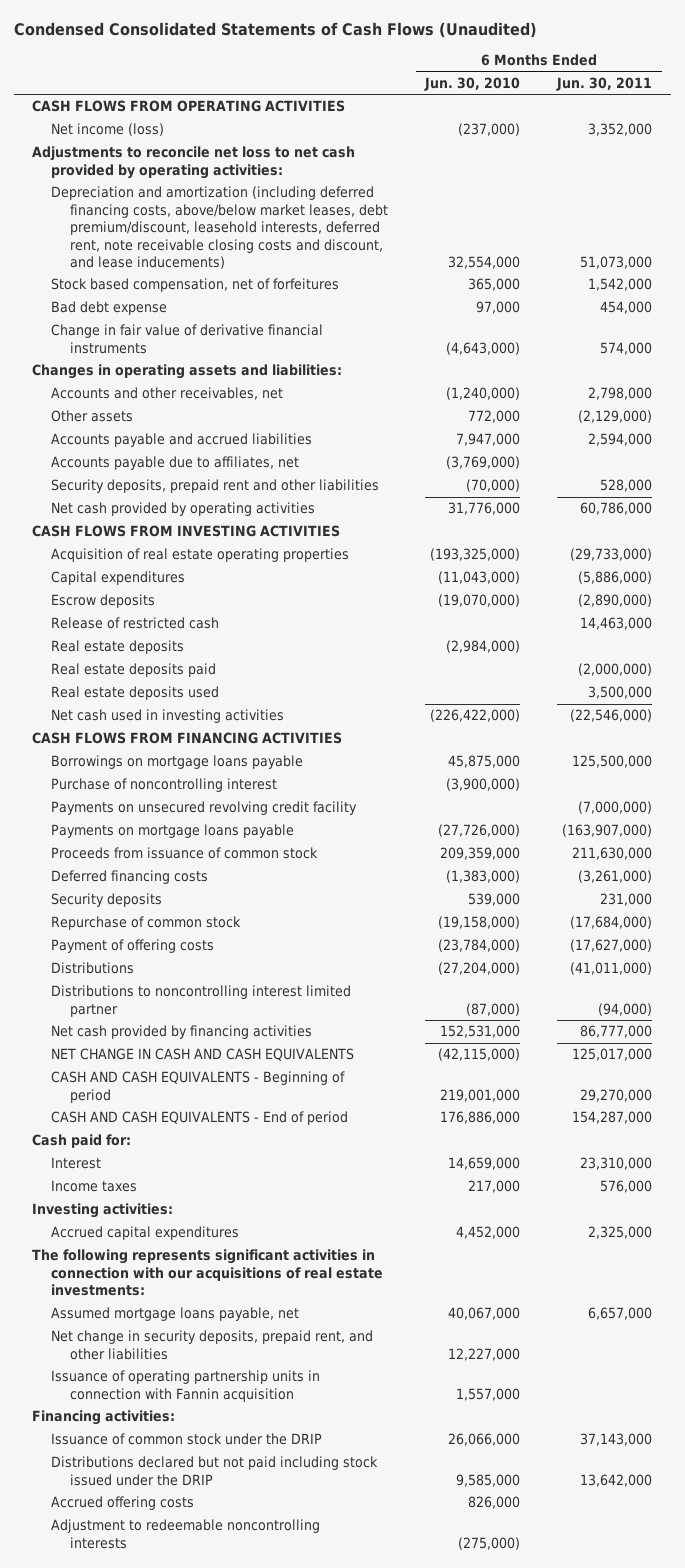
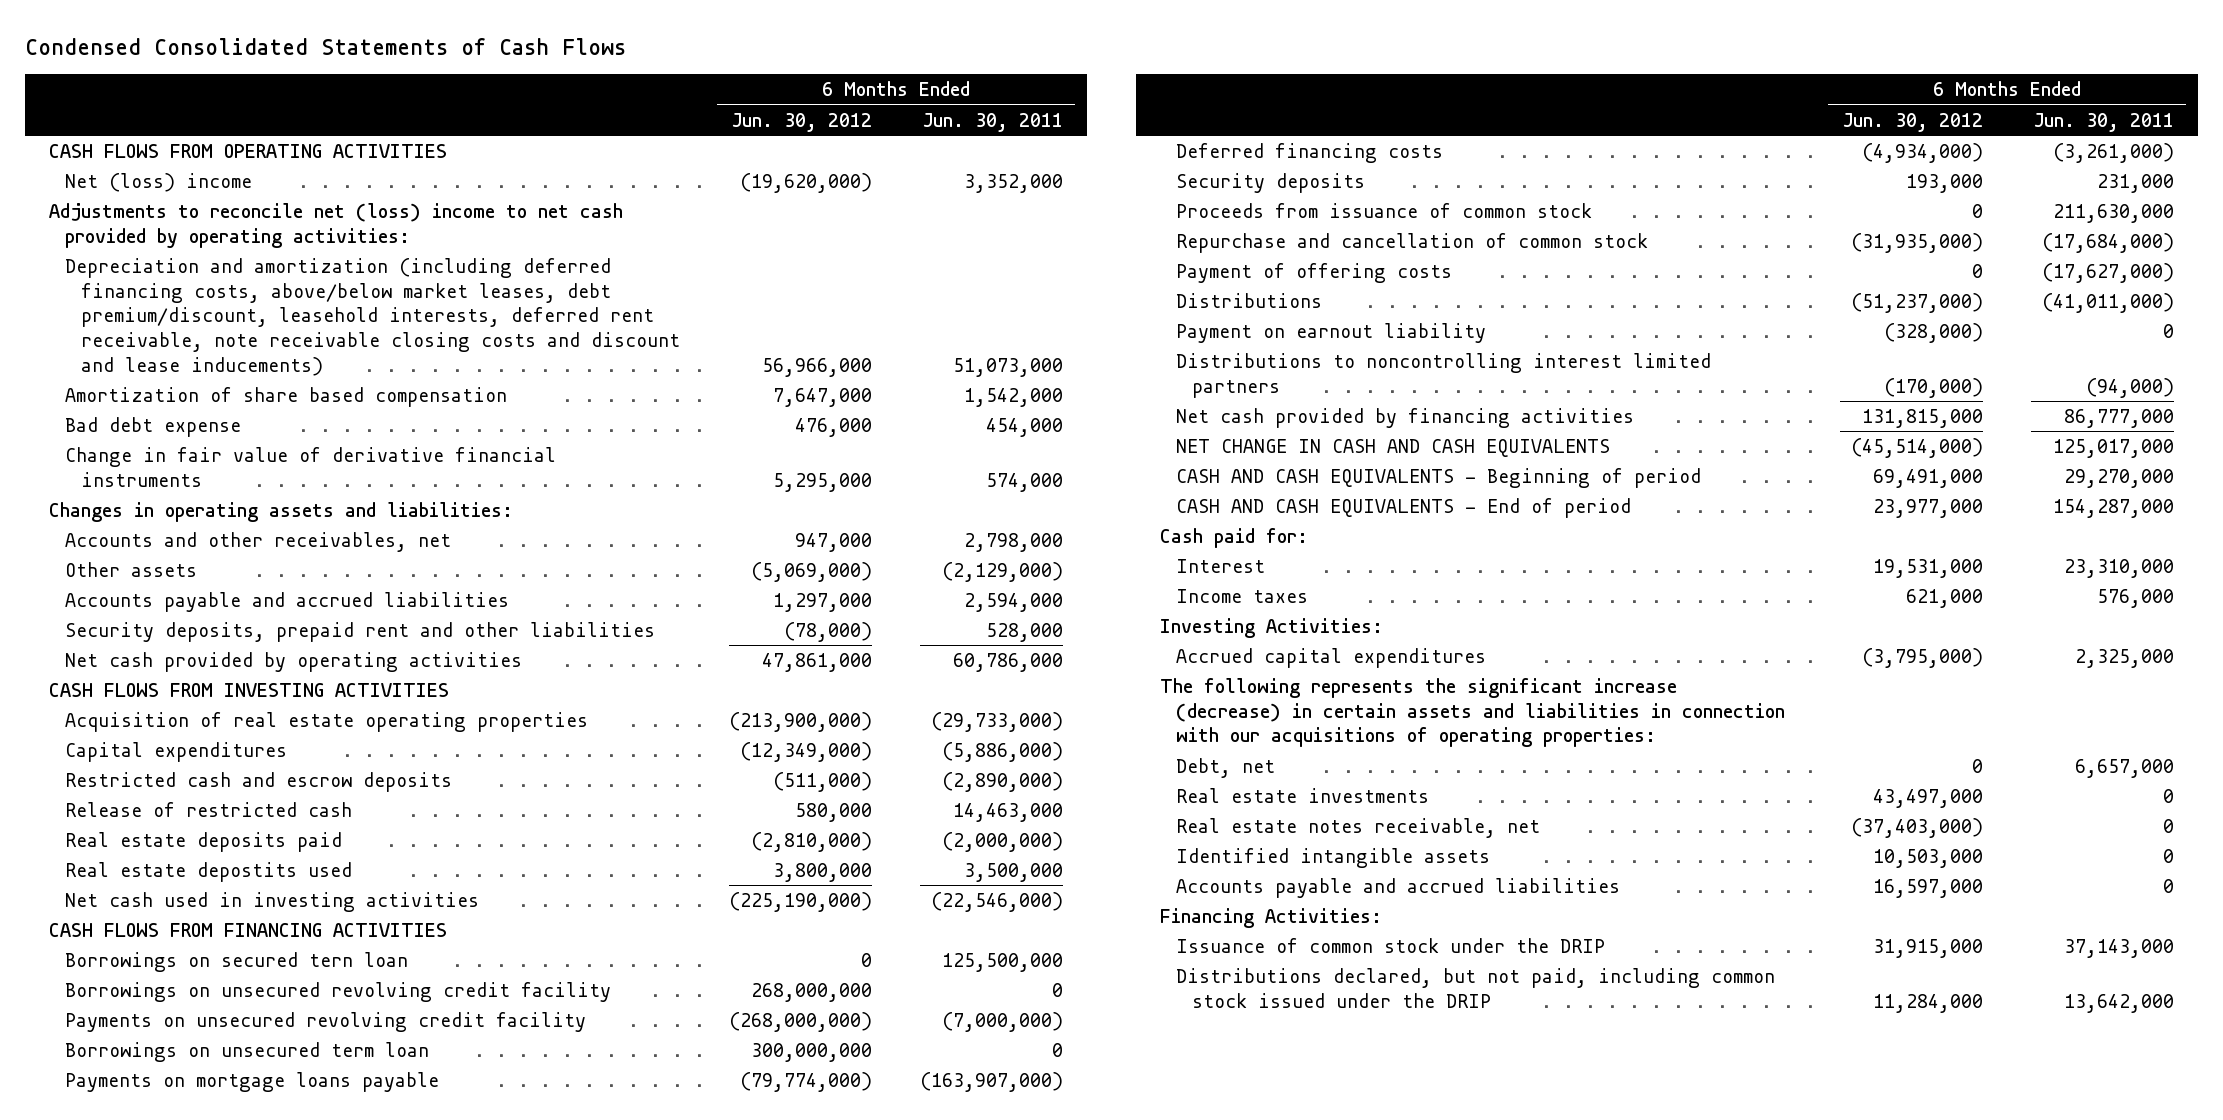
- Condensed Consolidated Statements of Cash Flows (Unaudited)
+ Condensed Consolidated Statements of Cash Flows
- | 6 Months Ended Jun. 30, 2010 | 6 Months Ended Jun. 30, 2011
+ | 6 Months Ended Jun. 30, 2012 | 6 Months Ended Jun. 30, 2011
- Net income (loss) | (237,000) | 3,352,000
- Adjustments to reconcile net loss to net cash provided by operating activities:
- Depreciation and amortization (including deferred financing costs, above/below market leases, debt premium/discount, leasehold interests, deferred rent, note receivable closing costs and discount, and lease inducements) | 32,554,000 | 51,073,000
- Stock based compensation, net of forfeitures | 365,000 | 1,542,000
+ Net (loss) income | (19,620,000) | 3,352,000
+ Adjustments to reconcile net (loss) income to net cash provided by operating activities:
+ Depreciation and amortization (including deferred financing costs, above/below market leases, debt premium/discount, leasehold interests, deferred rent receivable, note receivable closing costs and discount and lease inducements) | 56,966,000 | 51,073,000
+ Amortization of share based compensation | 7,647,000 | 1,542,000
- Accounts payable due to affiliates, net | (3,769,000) |
- Escrow deposits | (19,070,000) | (2,890,000)
+ Restricted cash and escrow deposits | (511,000) | (2,890,000)
- Real estate deposits | (2,984,000) |
- Real estate deposits used | | 3,500,000
+ Real estate depostits used | 3,800,000 | 3,500,000
- Borrowings on mortgage loans payable | 45,875,000 | 125,500,000
- Purchase of noncontrolling interest | (3,900,000) |
+ Borrowings on secured tern loan | 0 | 125,500,000
+ Borrowings on unsecured revolving credit facility | 268,000,000 | 0
+ Borrowings on unsecured term loan | 300,000,000 | 0
- Repurchase of common stock | (19,158,000) | (17,684,000)
moved down: Proceeds from issuance of common stock | 0 | 211,630,000
+ Repurchase and cancellation of common stock | (31,935,000) | (17,684,000)
- Distributions to noncontrolling interest limited partner | (87,000) | (94,000)
+ Payment on earnout liability | (328,000) | 0
+ Distributions to noncontrolling interest limited partners | (170,000) | (94,000)
- Investing activities:
+ Investing Activities:
- The following represents significant activities in connection with our acquisitions of real estate investments:
- Assumed mortgage loans payable, net | 40,067,000 | 6,657,000
- Net change in security deposits, prepaid rent, and other liabilities | 12,227,000 |
- Issuance of operating partnership units in connection with Fannin acquisition | 1,557,000 |
- Financing activities:
+ The following represents the significant increase (decrease) in certain assets and liabilities in connection with our acquisitions of operating properties:
+ Debt, net | 0 | 6,657,000
+ Real estate investments | 43,497,000 | 0
+ Real estate notes receivable, net | (37,403,000) | 0
+ Identified intangible assets | 10,503,000 | 0
+ Accounts payable and accrued liabilities | 16,597,000 | 0
+ Financing Activities:
- Distributions declared but not paid including stock issued under the DRIP | 9,585,000 | 13,642,000
- Accrued offering costs | 826,000 |
- Adjustment to redeemable noncontrolling interests | (275,000) |
+ Distributions declared, but not paid, including common stock issued under the DRIP | 11,284,000 | 13,642,000

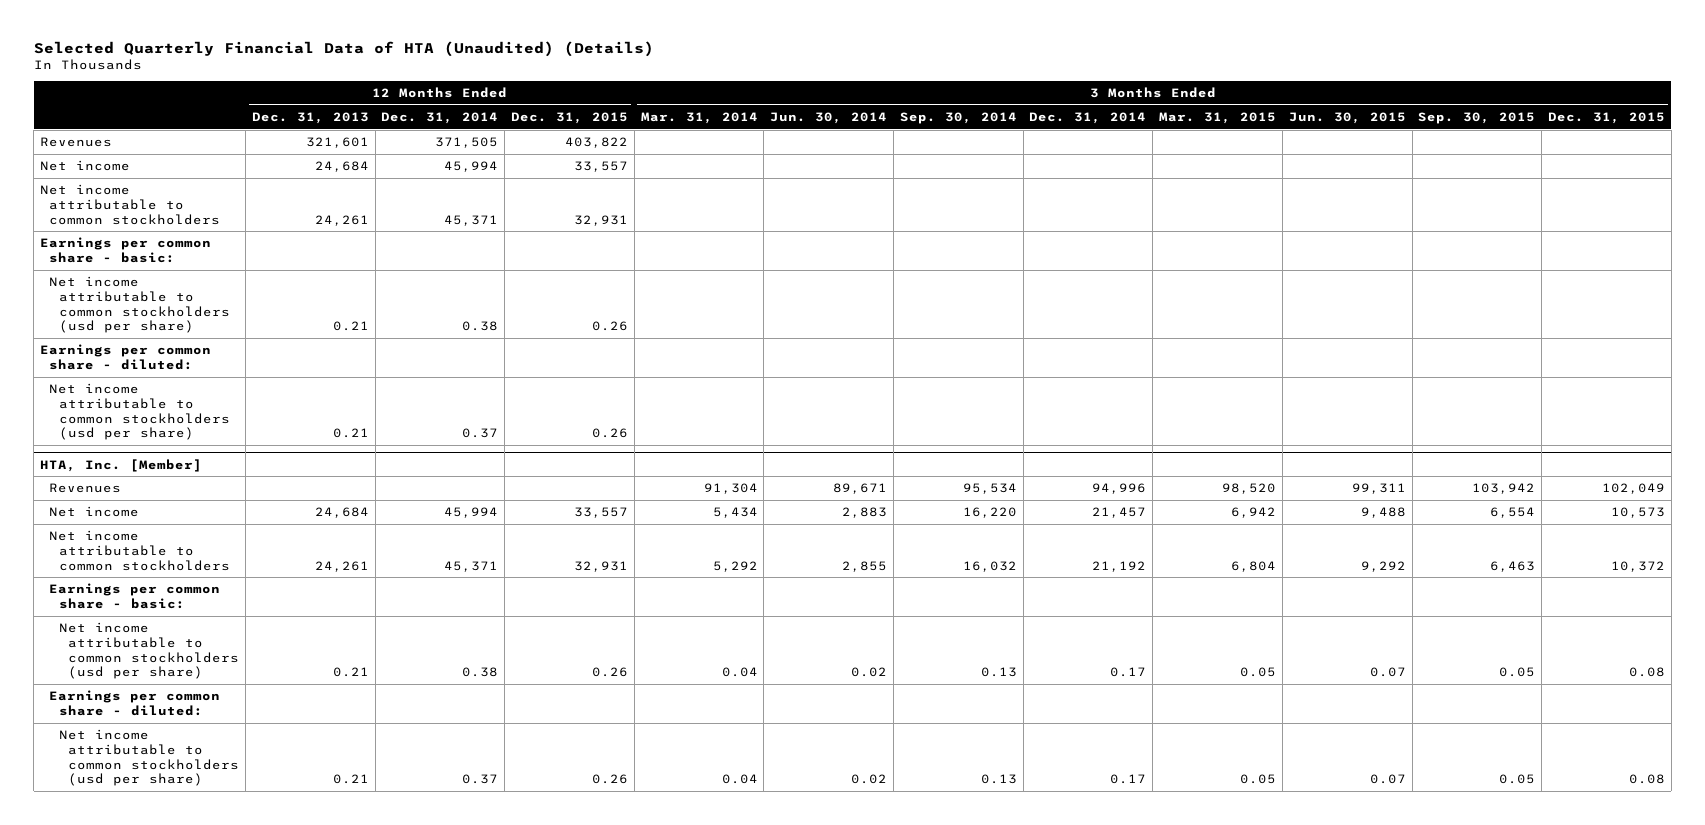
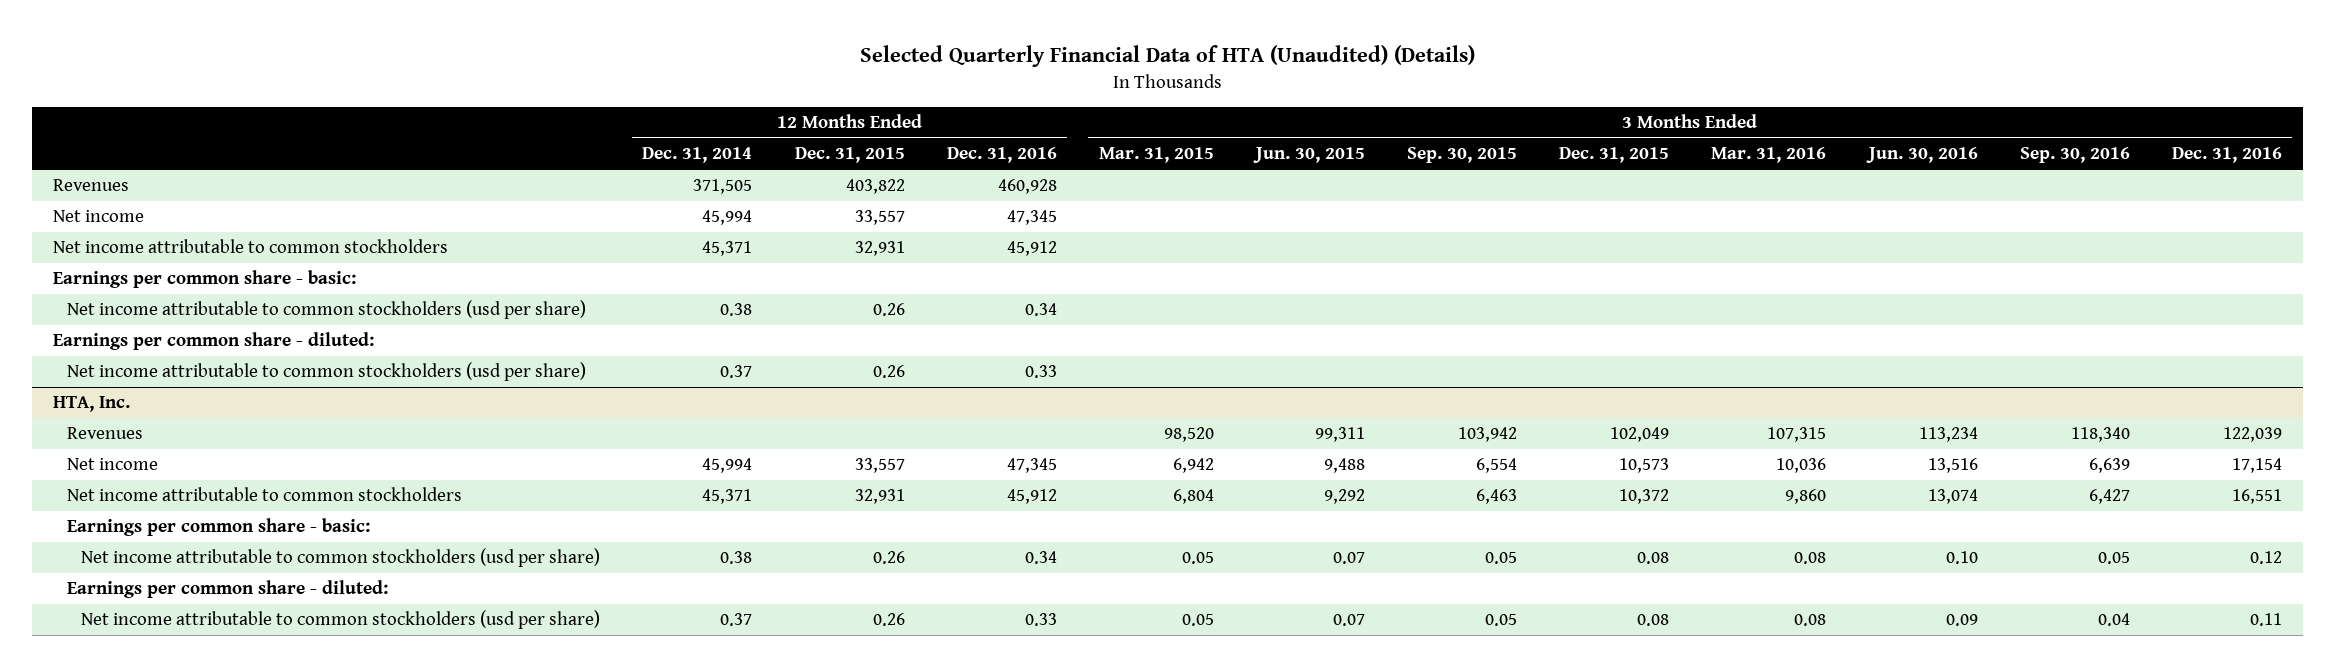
- | 12 Months Ended Dec. 31, 2013 | 12 Months Ended Dec. 31, 2014 | 12 Months Ended Dec. 31, 2015 | 3 Months Ended Mar. 31, 2014 | 3 Months Ended Jun. 30, 2014 | 3 Months Ended Sep. 30, 2014 | 3 Months Ended Dec. 31, 2014 | 3 Months Ended Mar. 31, 2015 | 3 Months Ended Jun. 30, 2015 | 3 Months Ended Sep. 30, 2015 | 3 Months Ended Dec. 31, 2015
+ | 12 Months Ended Dec. 31, 2014 | 12 Months Ended Dec. 31, 2015 | 12 Months Ended Dec. 31, 2016 | 3 Months Ended Mar. 31, 2015 | 3 Months Ended Jun. 30, 2015 | 3 Months Ended Sep. 30, 2015 | 3 Months Ended Dec. 31, 2015 | 3 Months Ended Mar. 31, 2016 | 3 Months Ended Jun. 30, 2016 | 3 Months Ended Sep. 30, 2016 | 3 Months Ended Dec. 31, 2016
- HTA, Inc. [Member]
+ HTA, Inc.

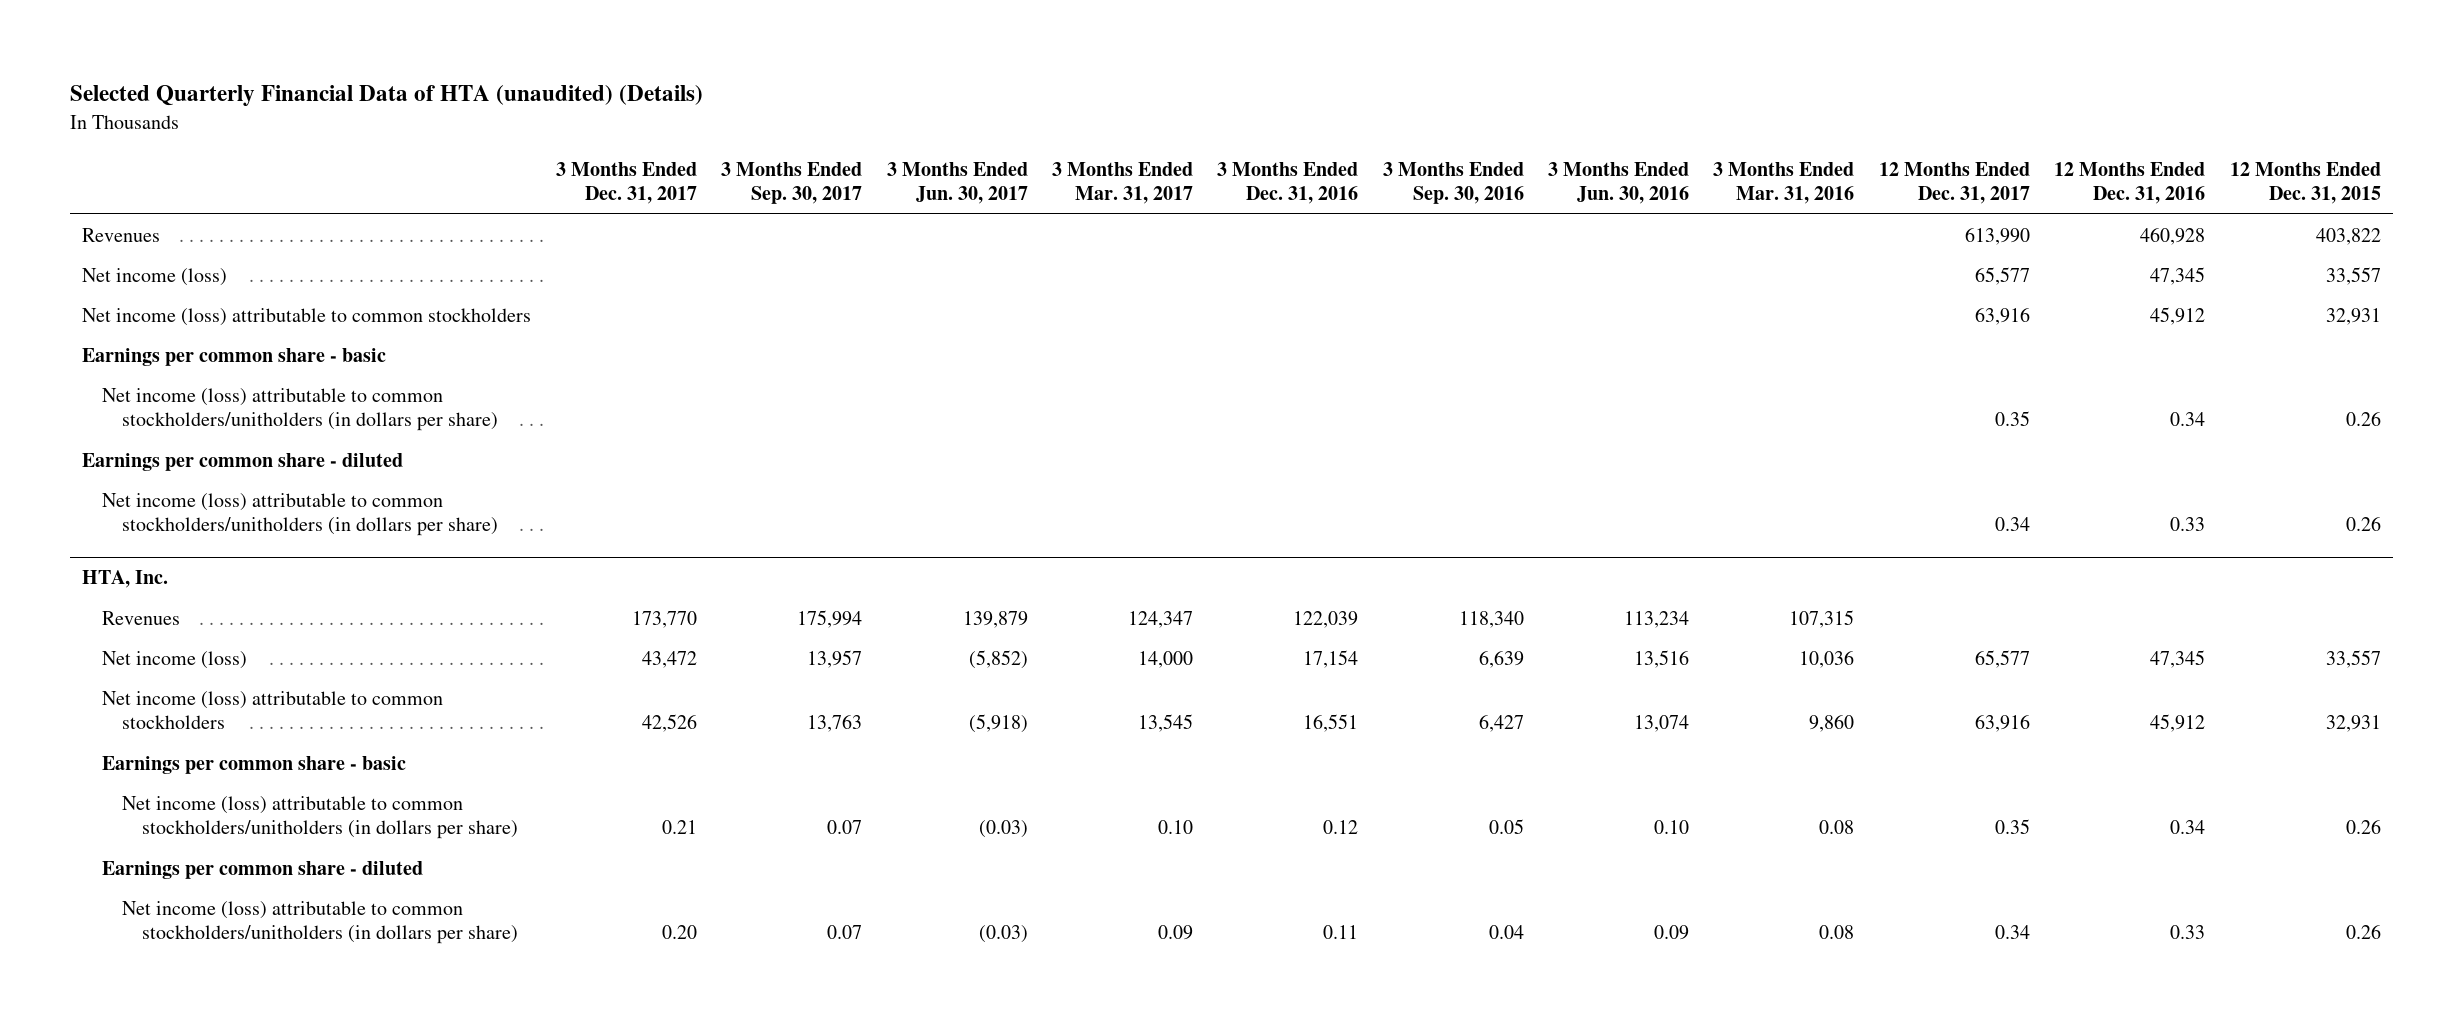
- Selected Quarterly Financial Data of HTA (Unaudited) (Details)
+ Selected Quarterly Financial Data of HTA (unaudited) (Details)
- | 12 Months Ended Dec. 31, 2014 | 12 Months Ended Dec. 31, 2015 | 12 Months Ended Dec. 31, 2016 | 3 Months Ended Mar. 31, 2015 | 3 Months Ended Jun. 30, 2015 | 3 Months Ended Sep. 30, 2015 | 3 Months Ended Dec. 31, 2015 | 3 Months Ended Mar. 31, 2016 | 3 Months Ended Jun. 30, 2016 | 3 Months Ended Sep. 30, 2016 | 3 Months Ended Dec. 31, 2016
+ | 3 Months Ended Dec. 31, 2017 | 3 Months Ended Sep. 30, 2017 | 3 Months Ended Jun. 30, 2017 | 3 Months Ended Mar. 31, 2017 | 3 Months Ended Dec. 31, 2016 | 3 Months Ended Sep. 30, 2016 | 3 Months Ended Jun. 30, 2016 | 3 Months Ended Mar. 31, 2016 | 12 Months Ended Dec. 31, 2017 | 12 Months Ended Dec. 31, 2016 | 12 Months Ended Dec. 31, 2015
- Net income | 45,994 | 33,557 | 47,345 | | | | | | | |
- Net income attributable to common stockholders | 45,371 | 32,931 | 45,912 | | | | | | | |
- Earnings per common share - basic:
- Net income attributable to common stockholders (usd per share) | 0.38 | 0.26 | 0.34 | | | | | | | |
- Earnings per common share - diluted:
- Net income attributable to common stockholders (usd per share) | 0.37 | 0.26 | 0.33 | | | | | | | |
+ Net income (loss) | | | | | | | | | 65,577 | 47,345 | 33,557
+ Net income (loss) attributable to common stockholders | | | | | | | | | 63,916 | 45,912 | 32,931
+ Earnings per common share - basic
+ Net income (loss) attributable to common stockholders/unitholders (in dollars per share) | | | | | | | | | 0.35 | 0.34 | 0.26
+ Earnings per common share - diluted
+ Net income (loss) attributable to common stockholders/unitholders (in dollars per share) | | | | | | | | | 0.34 | 0.33 | 0.26
@ HTA, Inc.
- Net income | 45,994 | 33,557 | 47,345 | 6,942 | 9,488 | 6,554 | 10,573 | 10,036 | 13,516 | 6,639 | 17,154
- Net income attributable to common stockholders | 45,371 | 32,931 | 45,912 | 6,804 | 9,292 | 6,463 | 10,372 | 9,860 | 13,074 | 6,427 | 16,551
- Earnings per common share - basic:
- Net income attributable to common stockholders (usd per share) | 0.38 | 0.26 | 0.34 | 0.05 | 0.07 | 0.05 | 0.08 | 0.08 | 0.10 | 0.05 | 0.12
- Earnings per common share - diluted:
- Net income attributable to common stockholders (usd per share) | 0.37 | 0.26 | 0.33 | 0.05 | 0.07 | 0.05 | 0.08 | 0.08 | 0.09 | 0.04 | 0.11
+ Net income (loss) | 43,472 | 13,957 | (5,852) | 14,000 | 17,154 | 6,639 | 13,516 | 10,036 | 65,577 | 47,345 | 33,557
+ Net income (loss) attributable to common stockholders | 42,526 | 13,763 | (5,918) | 13,545 | 16,551 | 6,427 | 13,074 | 9,860 | 63,916 | 45,912 | 32,931
+ Earnings per common share - basic
+ Net income (loss) attributable to common stockholders/unitholders (in dollars per share) | 0.21 | 0.07 | (0.03) | 0.10 | 0.12 | 0.05 | 0.10 | 0.08 | 0.35 | 0.34 | 0.26
+ Earnings per common share - diluted
+ Net income (loss) attributable to common stockholders/unitholders (in dollars per share) | 0.20 | 0.07 | (0.03) | 0.09 | 0.11 | 0.04 | 0.09 | 0.08 | 0.34 | 0.33 | 0.26

